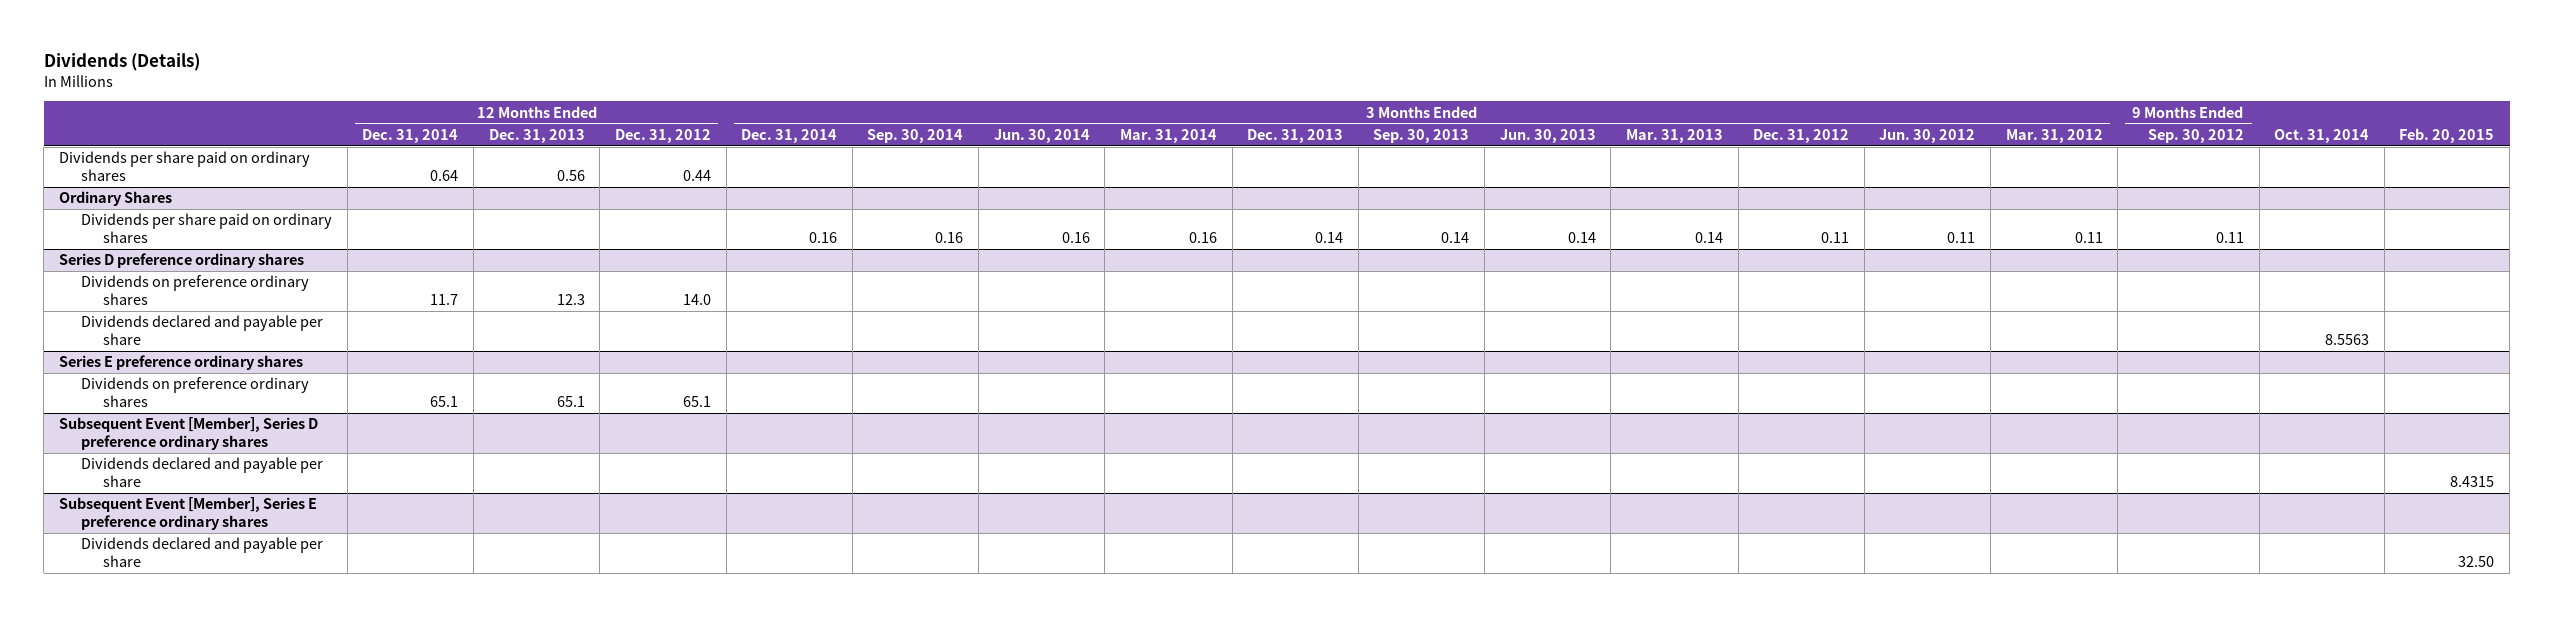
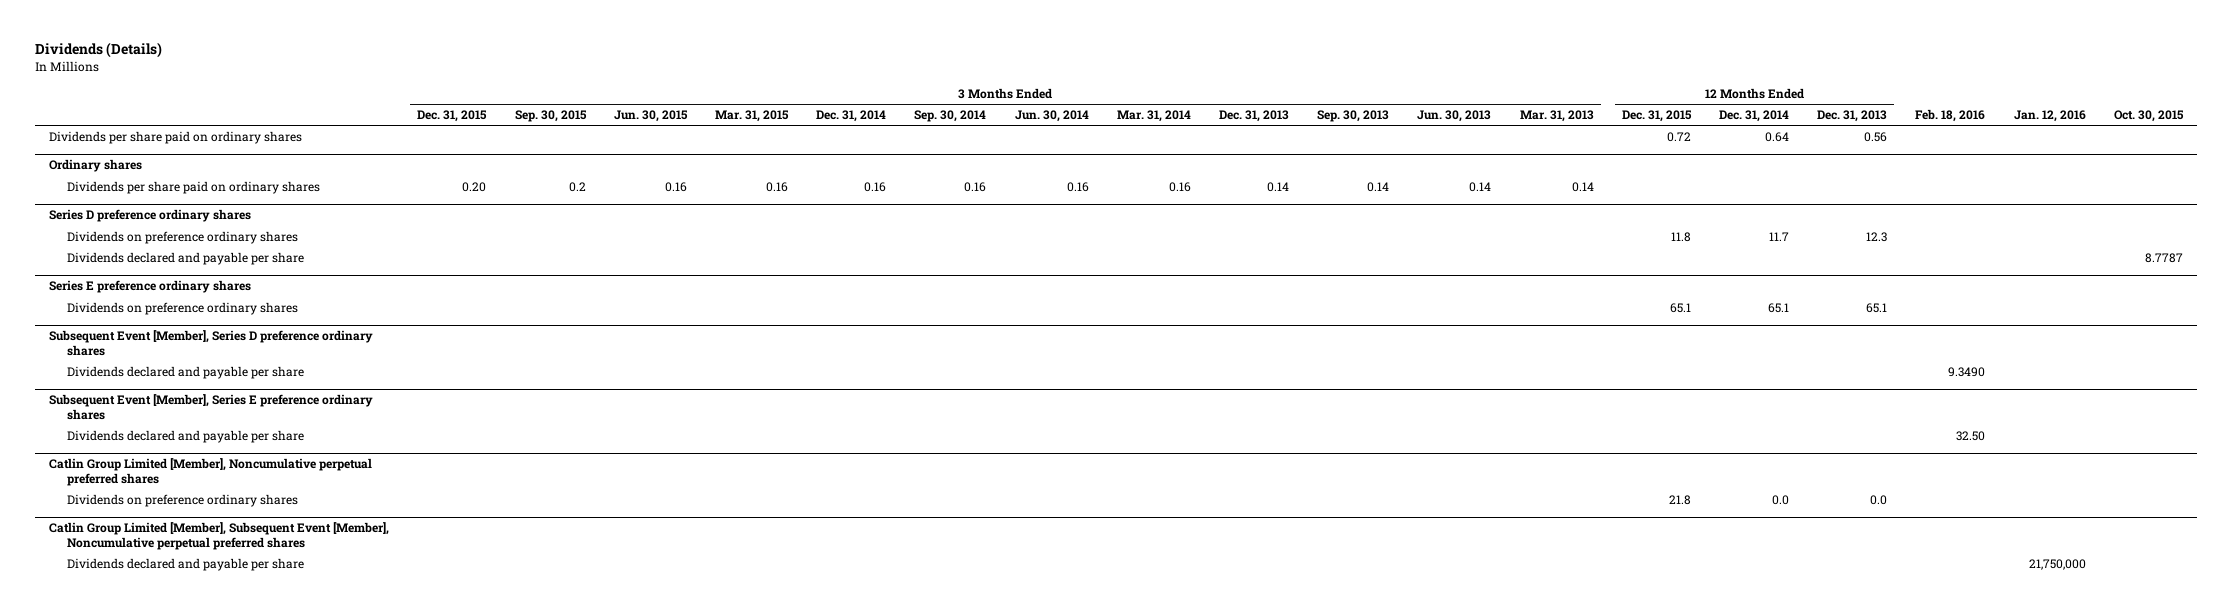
- | 12 Months Ended Dec. 31, 2014 | 12 Months Ended Dec. 31, 2013 | 12 Months Ended Dec. 31, 2012 | 3 Months Ended Dec. 31, 2014 | 3 Months Ended Sep. 30, 2014 | 3 Months Ended Jun. 30, 2014 | 3 Months Ended Mar. 31, 2014 | 3 Months Ended Dec. 31, 2013 | 3 Months Ended Sep. 30, 2013 | 3 Months Ended Jun. 30, 2013 | 3 Months Ended Mar. 31, 2013 | 3 Months Ended Dec. 31, 2012 | 3 Months Ended Jun. 30, 2012 | 3 Months Ended Mar. 31, 2012 | 9 Months Ended Sep. 30, 2012 | Oct. 31, 2014 | Feb. 20, 2015
+ | 3 Months Ended Dec. 31, 2015 | 3 Months Ended Sep. 30, 2015 | 3 Months Ended Jun. 30, 2015 | 3 Months Ended Mar. 31, 2015 | 3 Months Ended Dec. 31, 2014 | 3 Months Ended Sep. 30, 2014 | 3 Months Ended Jun. 30, 2014 | 3 Months Ended Mar. 31, 2014 | 3 Months Ended Dec. 31, 2013 | 3 Months Ended Sep. 30, 2013 | 3 Months Ended Jun. 30, 2013 | 3 Months Ended Mar. 31, 2013 | 12 Months Ended Dec. 31, 2015 | 12 Months Ended Dec. 31, 2014 | 12 Months Ended Dec. 31, 2013 | Feb. 18, 2016 | Jan. 12, 2016 | Oct. 30, 2015
- Ordinary Shares
+ Ordinary shares
+ Catlin Group Limited [Member], Noncumulative perpetual preferred shares
+ Dividends on preference ordinary shares | | | | | | | | | | | | | 21.8 | 0.0 | 0.0 | | |
+ Catlin Group Limited [Member], Subsequent Event [Member], Noncumulative perpetual preferred shares
+ Dividends declared and payable per share | | | | | | | | | | | | | | | | | 21,750,000 |

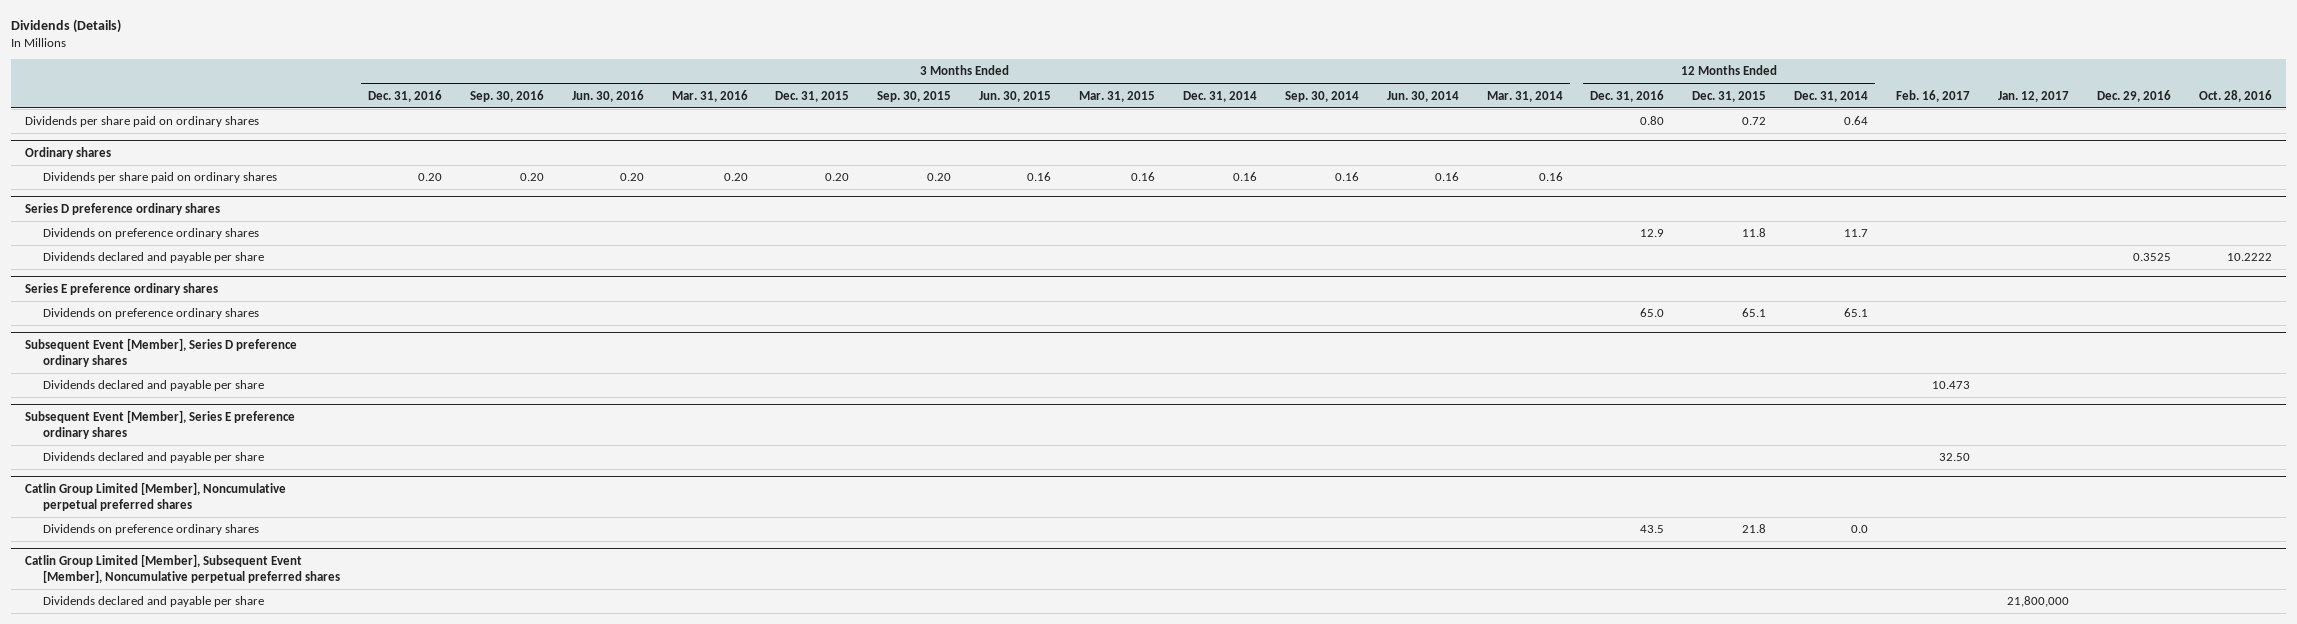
- | 3 Months Ended Dec. 31, 2015 | 3 Months Ended Sep. 30, 2015 | 3 Months Ended Jun. 30, 2015 | 3 Months Ended Mar. 31, 2015 | 3 Months Ended Dec. 31, 2014 | 3 Months Ended Sep. 30, 2014 | 3 Months Ended Jun. 30, 2014 | 3 Months Ended Mar. 31, 2014 | 3 Months Ended Dec. 31, 2013 | 3 Months Ended Sep. 30, 2013 | 3 Months Ended Jun. 30, 2013 | 3 Months Ended Mar. 31, 2013 | 12 Months Ended Dec. 31, 2015 | 12 Months Ended Dec. 31, 2014 | 12 Months Ended Dec. 31, 2013 | Feb. 18, 2016 | Jan. 12, 2016 | Oct. 30, 2015
+ | 3 Months Ended Dec. 31, 2016 | 3 Months Ended Sep. 30, 2016 | 3 Months Ended Jun. 30, 2016 | 3 Months Ended Mar. 31, 2016 | 3 Months Ended Dec. 31, 2015 | 3 Months Ended Sep. 30, 2015 | 3 Months Ended Jun. 30, 2015 | 3 Months Ended Mar. 31, 2015 | 3 Months Ended Dec. 31, 2014 | 3 Months Ended Sep. 30, 2014 | 3 Months Ended Jun. 30, 2014 | 3 Months Ended Mar. 31, 2014 | 12 Months Ended Dec. 31, 2016 | 12 Months Ended Dec. 31, 2015 | 12 Months Ended Dec. 31, 2014 | Feb. 16, 2017 | Jan. 12, 2017 | Dec. 29, 2016 | Oct. 28, 2016
@ Ordinary shares
- Dividends per share paid on ordinary shares | 0.20 | 0.2 | 0.16 | 0.16 | 0.16 | 0.16 | 0.16 | 0.16 | 0.14 | 0.14 | 0.14 | 0.14 | | | | | |
+ Dividends per share paid on ordinary shares | 0.20 | 0.20 | 0.20 | 0.20 | 0.20 | 0.20 | 0.16 | 0.16 | 0.16 | 0.16 | 0.16 | 0.16 | | | | | | |

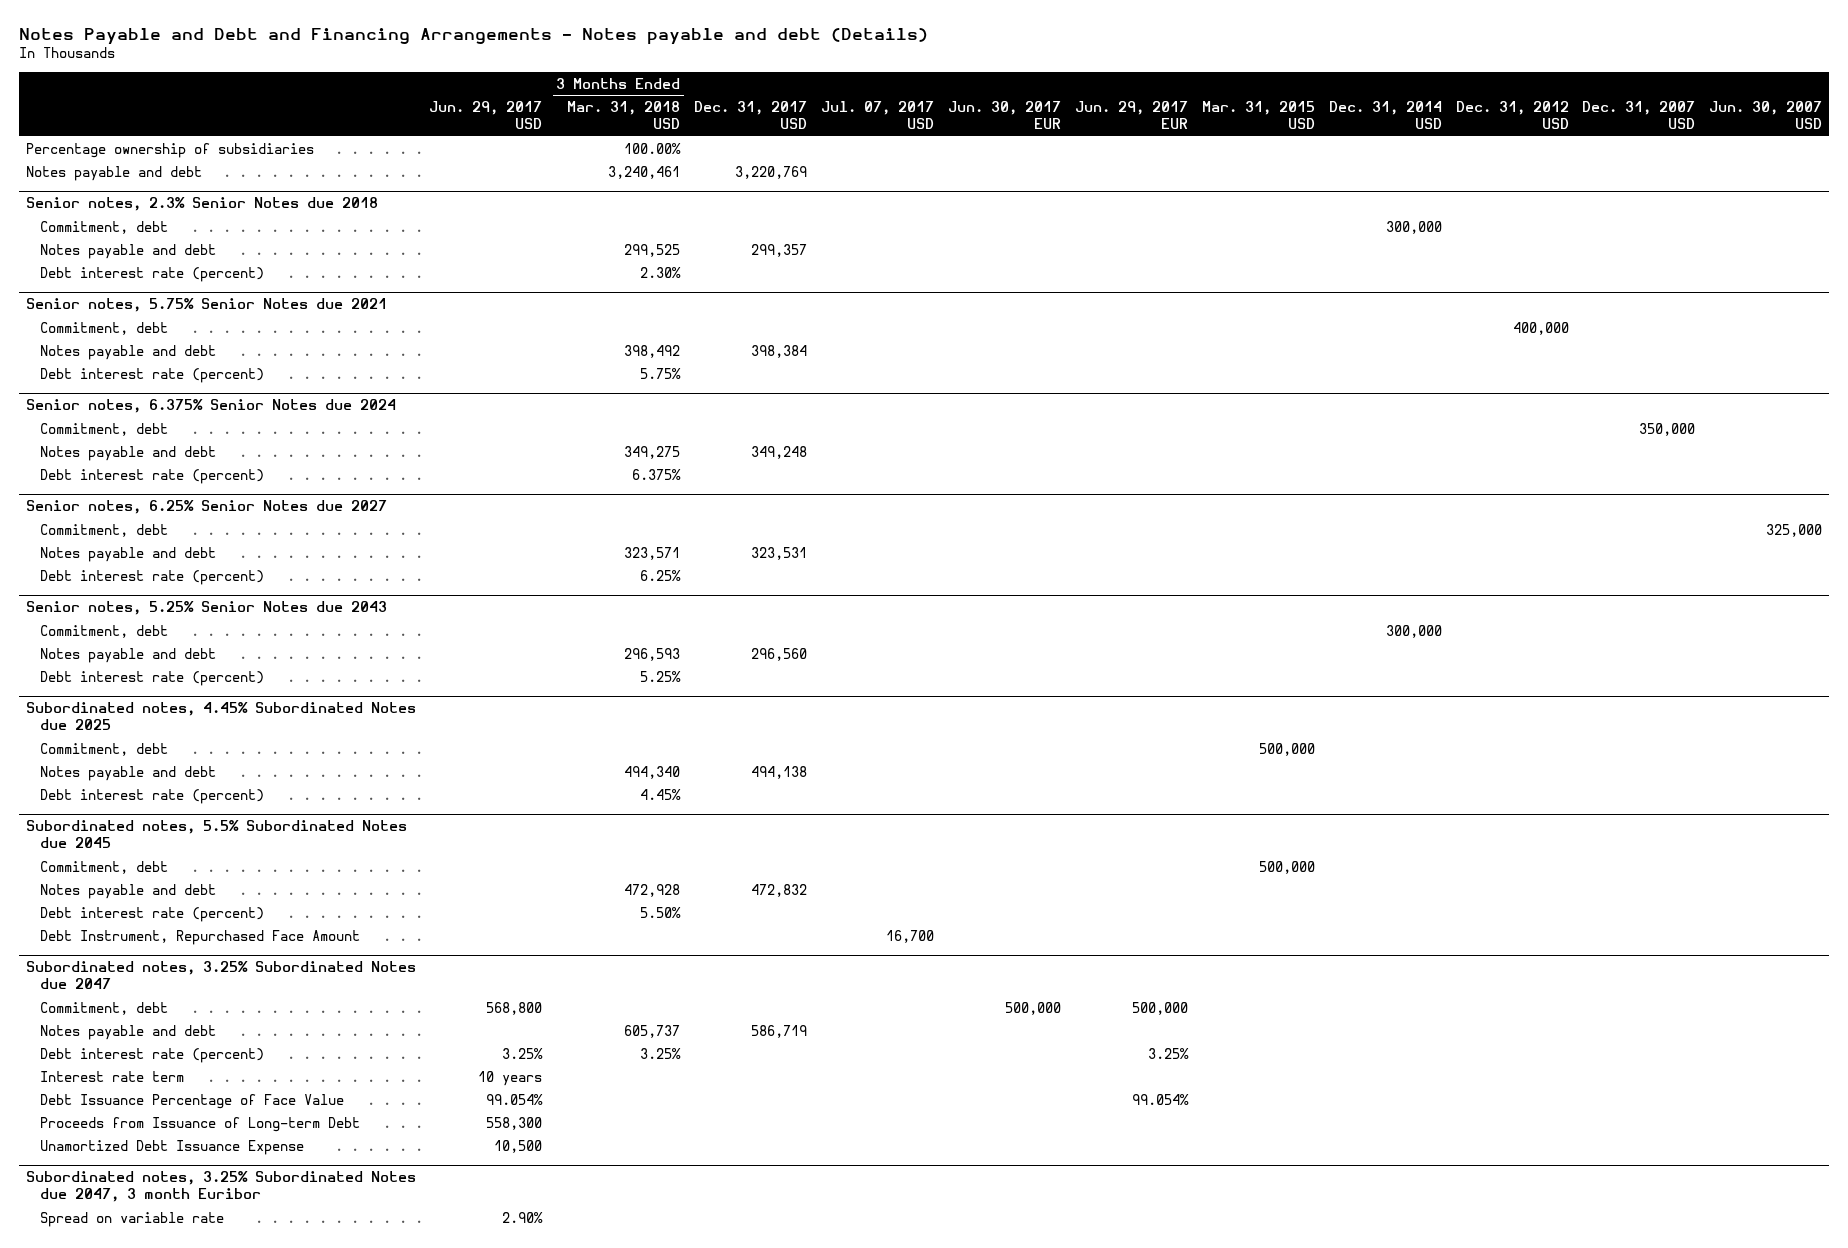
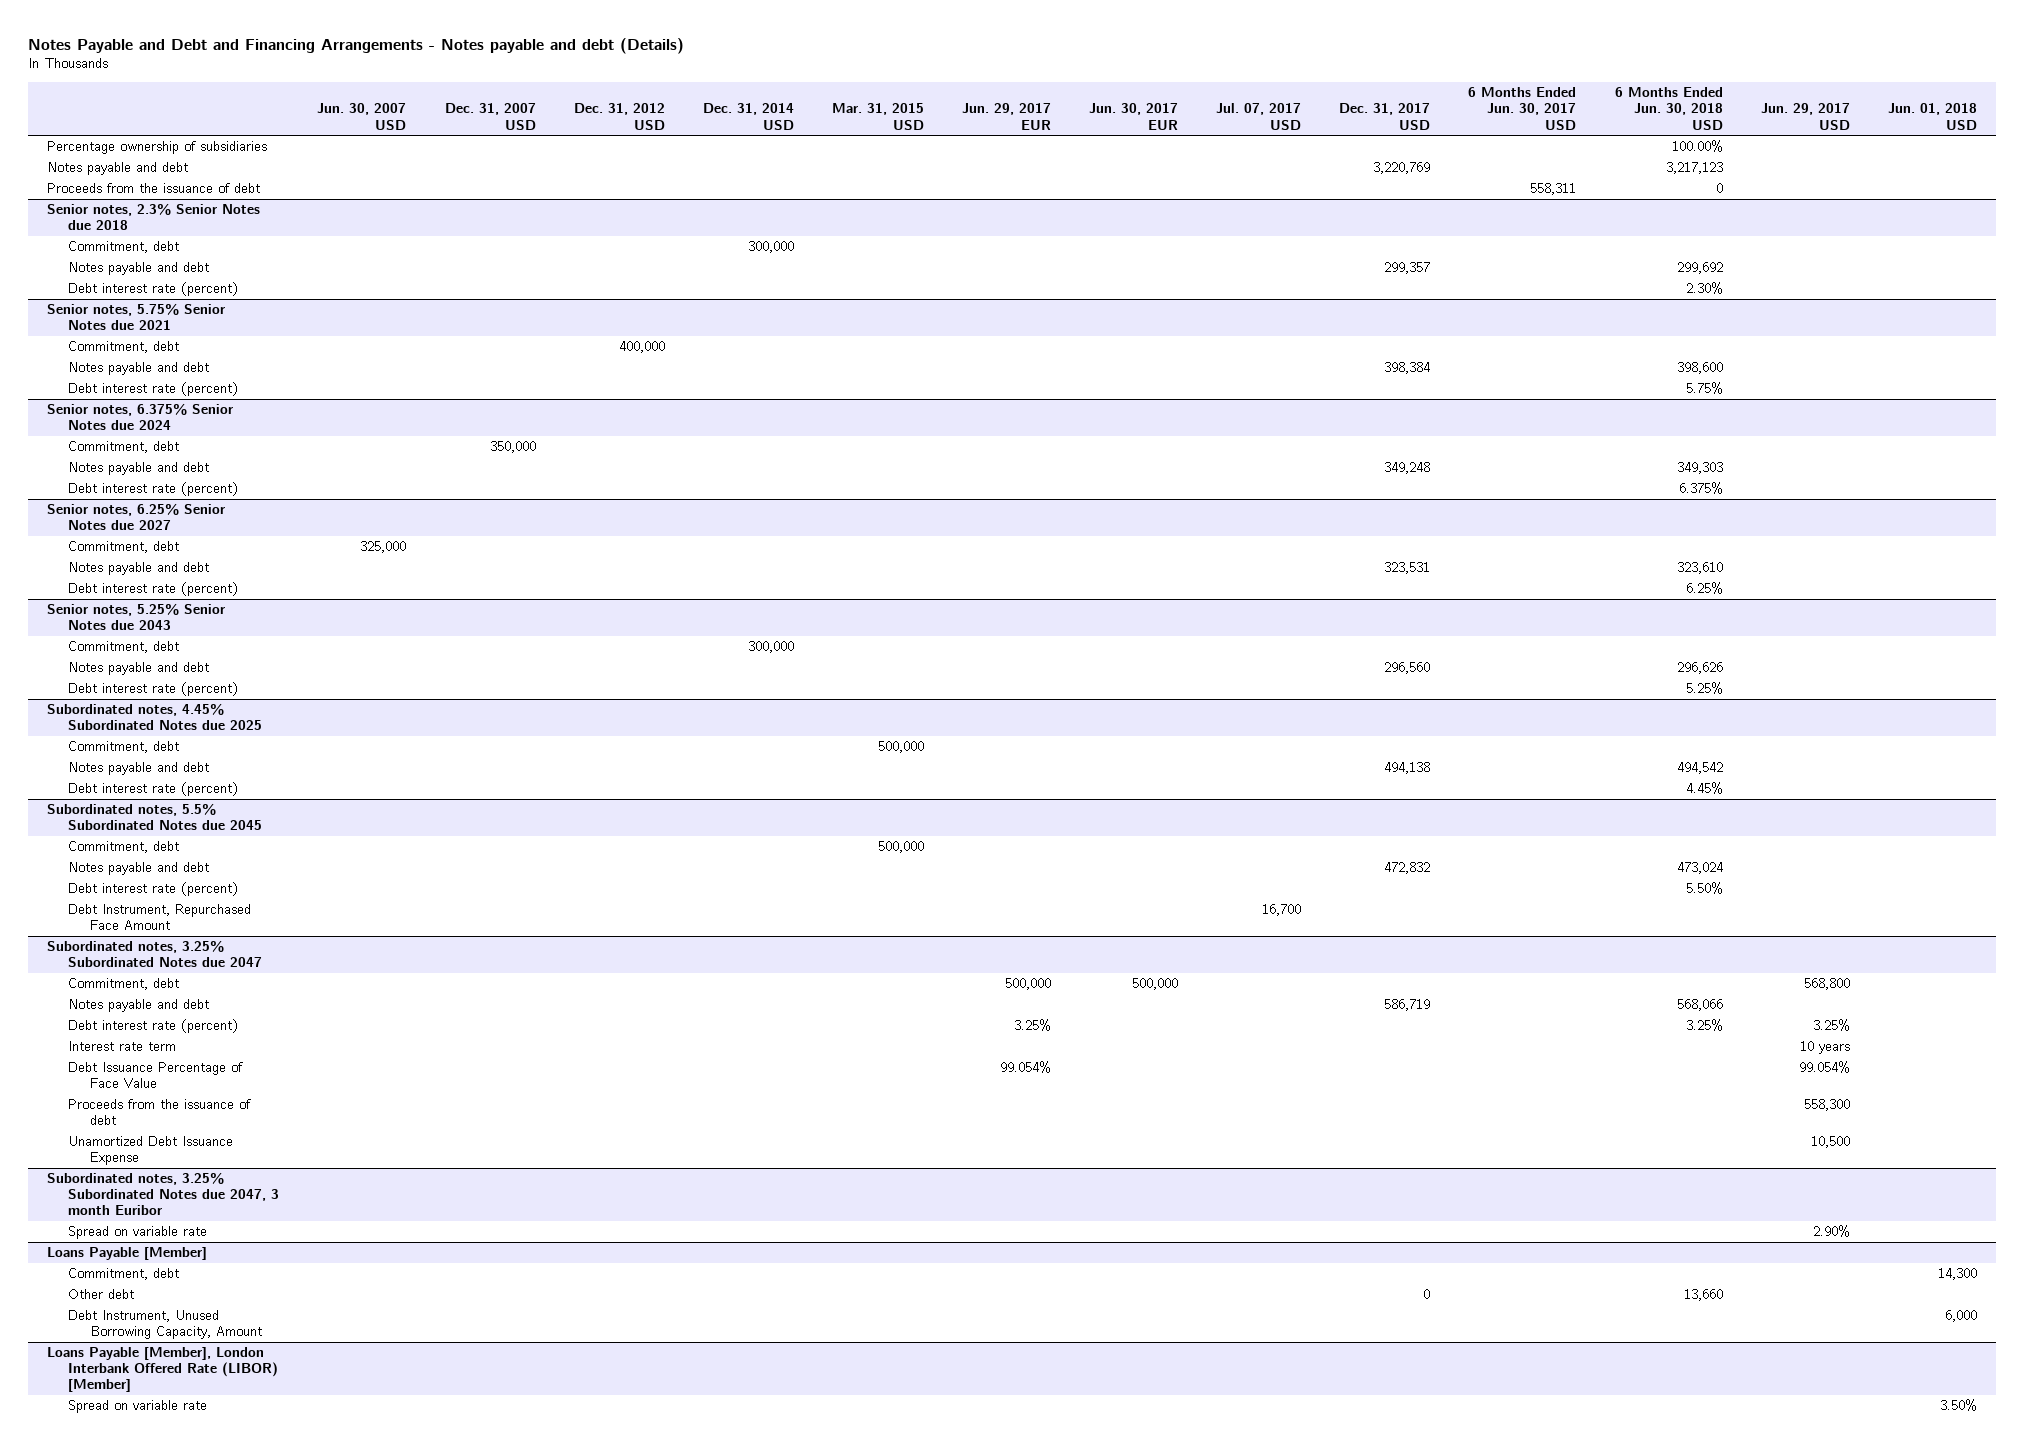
- | Jun. 29, 2017 USD | 3 Months Ended Mar. 31, 2018 USD | Dec. 31, 2017 USD | Jul. 07, 2017 USD | Jun. 30, 2017 EUR | Jun. 29, 2017 EUR | Mar. 31, 2015 USD | Dec. 31, 2014 USD | Dec. 31, 2012 USD | Dec. 31, 2007 USD | Jun. 30, 2007 USD
+ | Jun. 30, 2007 USD | Dec. 31, 2007 USD | Dec. 31, 2012 USD | Dec. 31, 2014 USD | Mar. 31, 2015 USD | Jun. 29, 2017 EUR | Jun. 30, 2017 EUR | Jul. 07, 2017 USD | Dec. 31, 2017 USD | 6 Months Ended Jun. 30, 2017 USD | 6 Months Ended Jun. 30, 2018 USD | Jun. 29, 2017 USD | Jun. 01, 2018 USD
+ Proceeds from the issuance of debt | | | | | | | | | | 558,311 | 0 | |
@ Subordinated notes, 3.25% Subordinated Notes due 2047
- Proceeds from Issuance of Long-term Debt | 558,300 | | | | | | | | | |
+ Proceeds from the issuance of debt | | | | | | | | | | | | 558,300 |
+ Loans Payable [Member]
+ Commitment, debt | | | | | | | | | | | | | 14,300
+ Other debt | | | | | | | | | 0 | | 13,660 | |
+ Debt Instrument, Unused Borrowing Capacity, Amount | | | | | | | | | | | | | 6,000
+ Loans Payable [Member], London Interbank Offered Rate (LIBOR) [Member]
+ Spread on variable rate | | | | | | | | | | | | | 3.50%

